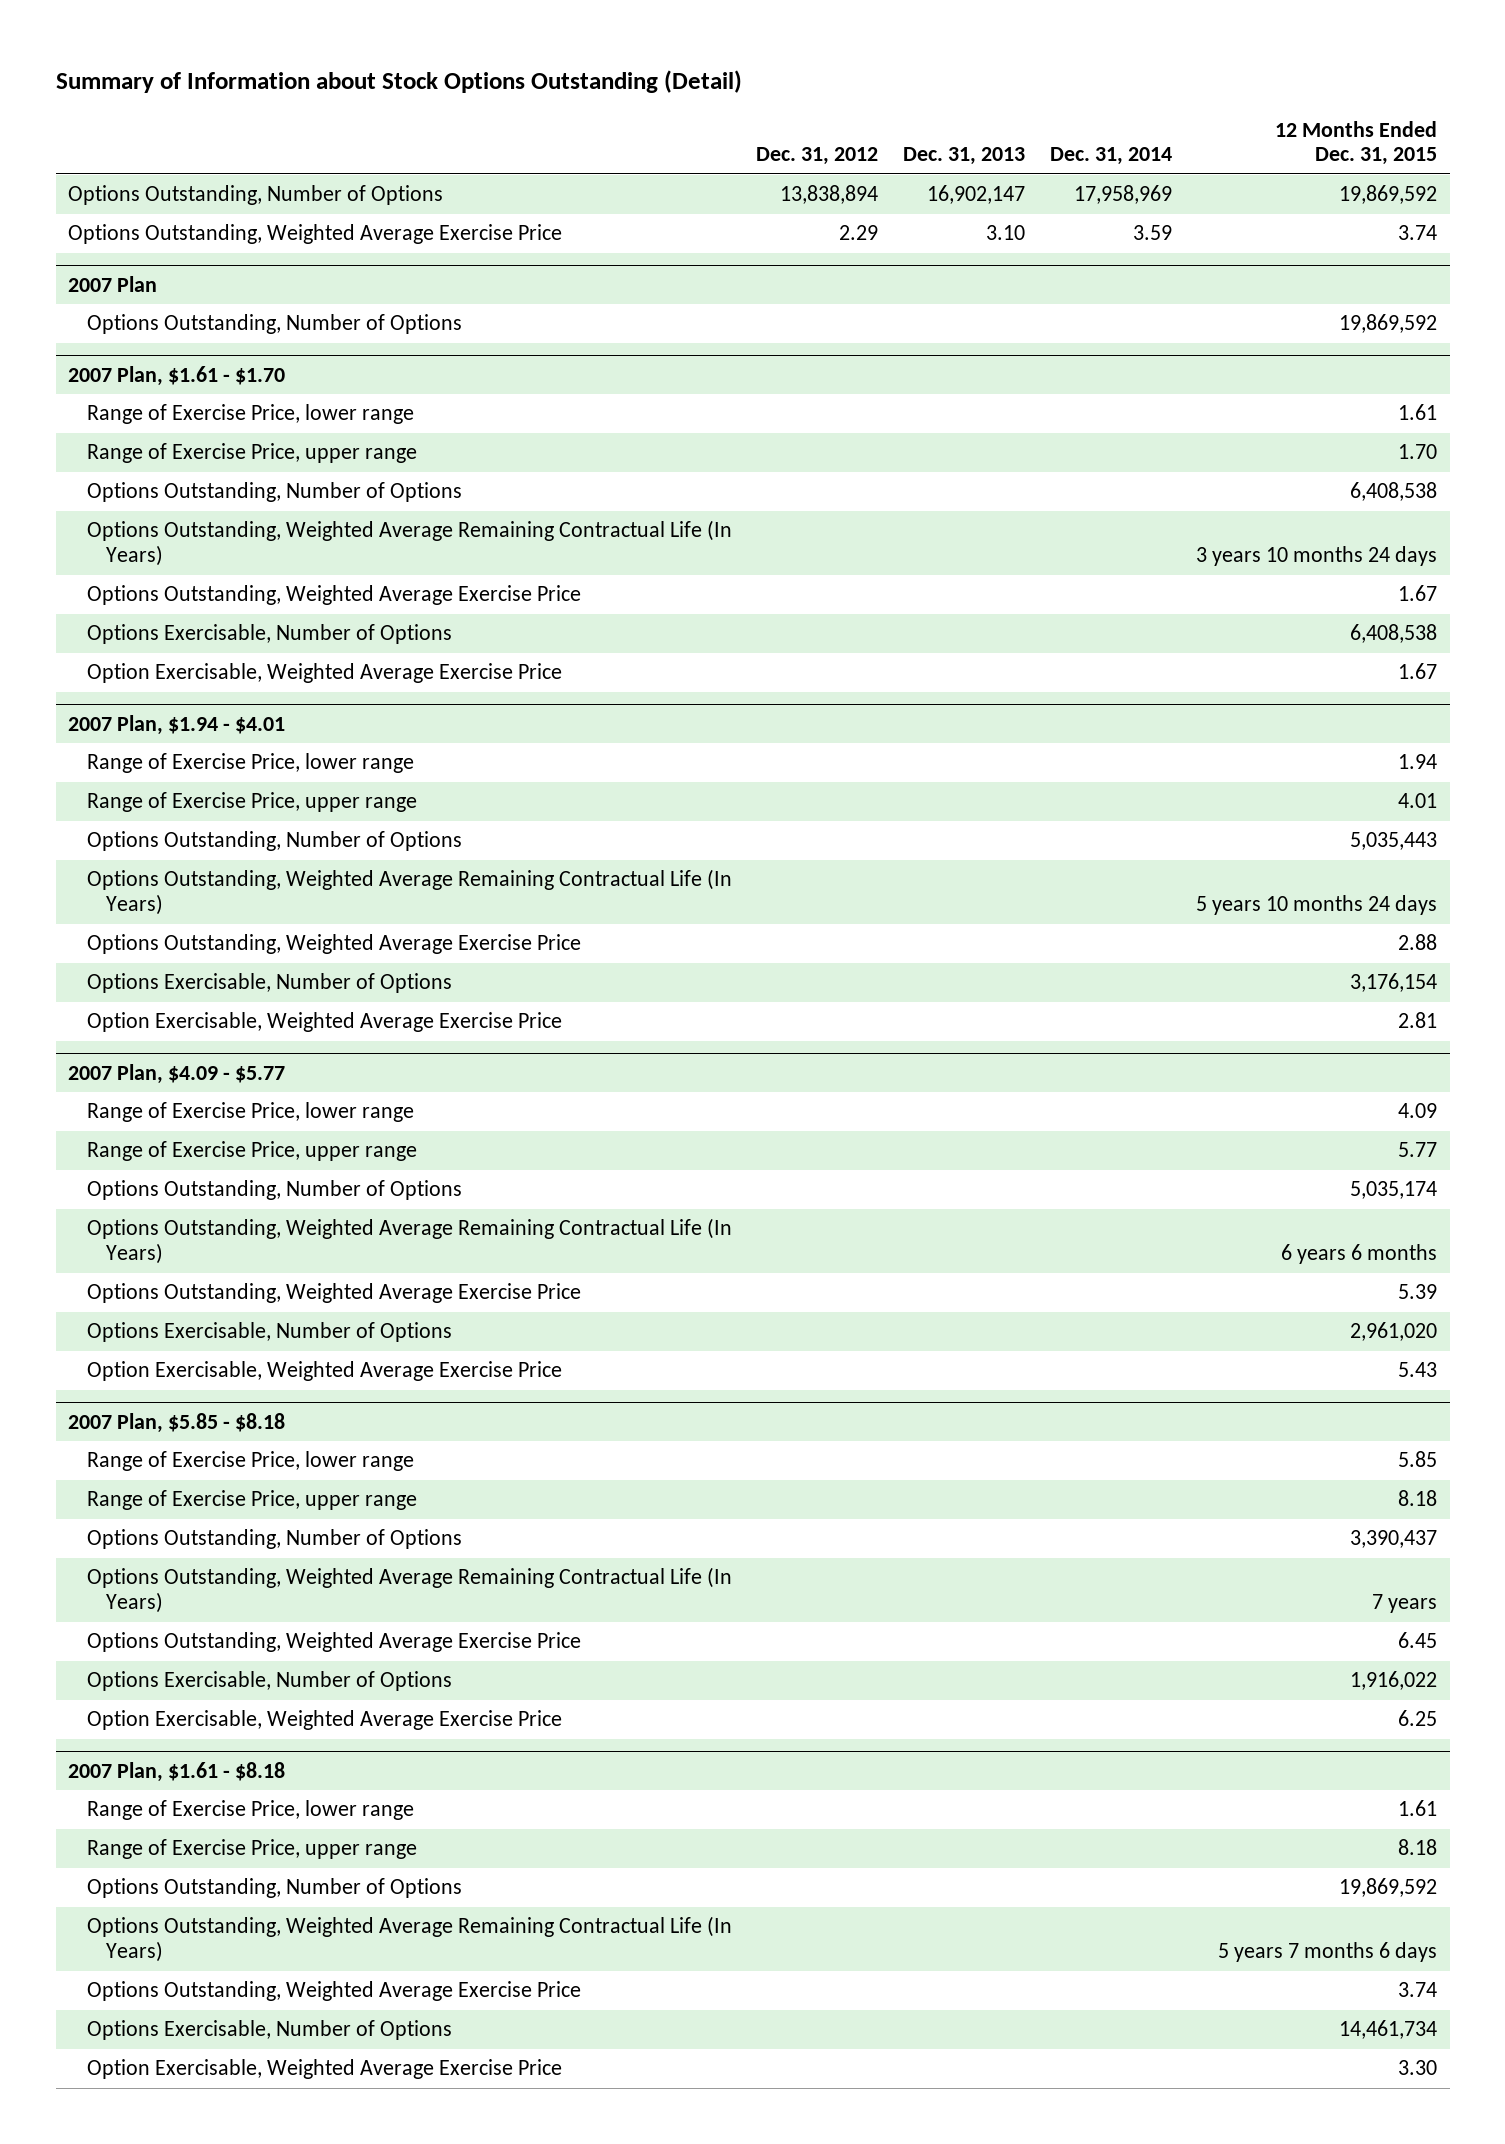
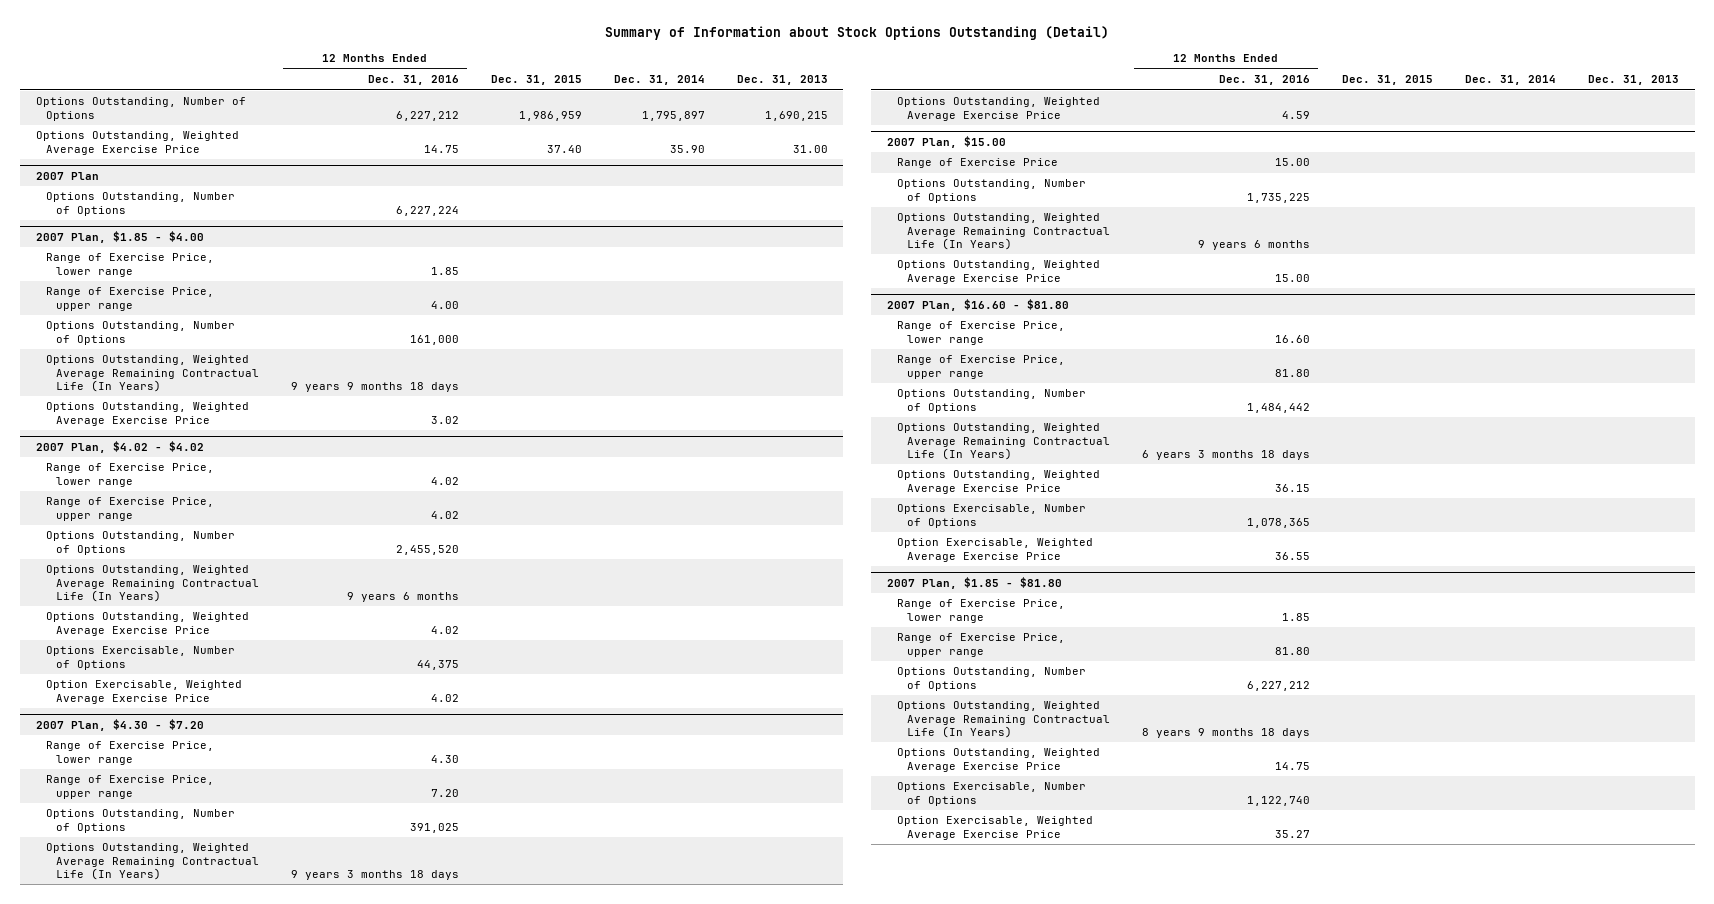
- | Dec. 31, 2012 | Dec. 31, 2013 | Dec. 31, 2014 | 12 Months Ended Dec. 31, 2015
+ | 12 Months Ended Dec. 31, 2016 | Dec. 31, 2015 | Dec. 31, 2014 | Dec. 31, 2013
- Options Outstanding, Number of Options | 13,838,894 | 16,902,147 | 17,958,969 | 19,869,592
- Options Outstanding, Weighted Average Exercise Price | 2.29 | 3.10 | 3.59 | 3.74
+ Options Outstanding, Number of Options | 6,227,212 | 1,986,959 | 1,795,897 | 1,690,215
+ Options Outstanding, Weighted Average Exercise Price | 14.75 | 37.40 | 35.90 | 31.00
- 2007 Plan, $1.61 - $1.70
- Range of Exercise Price, lower range | | | | 1.61
- Range of Exercise Price, upper range | | | | 1.70
- Options Outstanding, Number of Options | | | | 6,408,538
- Options Outstanding, Weighted Average Remaining Contractual Life (In Years) | | | | 3 years 10 months 24 days
- Options Outstanding, Weighted Average Exercise Price | | | | 1.67
- Options Exercisable, Number of Options | | | | 6,408,538
- Option Exercisable, Weighted Average Exercise Price | | | | 1.67
- 2007 Plan, $1.94 - $4.01
+ 2007 Plan, $1.85 - $4.00
- Options Exercisable, Number of Options | | | | 3,176,154
- Option Exercisable, Weighted Average Exercise Price | | | | 2.81
- 2007 Plan, $4.09 - $5.77
- Range of Exercise Price, lower range | | | | 4.09
- Range of Exercise Price, upper range | | | | 5.77
- Options Outstanding, Number of Options | | | | 5,035,174
- Options Outstanding, Weighted Average Remaining Contractual Life (In Years) | | | | 6 years 6 months
- Options Outstanding, Weighted Average Exercise Price | | | | 5.39
- Options Exercisable, Number of Options | | | | 2,961,020
- Option Exercisable, Weighted Average Exercise Price | | | | 5.43
- 2007 Plan, $5.85 - $8.18
- Range of Exercise Price, lower range | | | | 5.85
- Range of Exercise Price, upper range | | | | 8.18
- Options Outstanding, Number of Options | | | | 3,390,437
- Options Outstanding, Weighted Average Remaining Contractual Life (In Years) | | | | 7 years
- Options Outstanding, Weighted Average Exercise Price | | | | 6.45
- Options Exercisable, Number of Options | | | | 1,916,022
- Option Exercisable, Weighted Average Exercise Price | | | | 6.25
- 2007 Plan, $1.61 - $8.18
- Range of Exercise Price, lower range | | | | 1.61
- Range of Exercise Price, upper range | | | | 8.18
- Options Outstanding, Number of Options | | | | 19,869,592
- Options Outstanding, Weighted Average Remaining Contractual Life (In Years) | | | | 5 years 7 months 6 days
- Options Outstanding, Weighted Average Exercise Price | | | | 3.74
- Options Exercisable, Number of Options | | | | 14,461,734
- Option Exercisable, Weighted Average Exercise Price | | | | 3.30
+ 2007 Plan, $4.02 - $4.02
+ Range of Exercise Price, lower range | 4.02 | | |
+ Range of Exercise Price, upper range | 4.02 | | |
+ Options Outstanding, Number of Options | 2,455,520 | | |
+ Options Outstanding, Weighted Average Remaining Contractual Life (In Years) | 9 years 6 months | | |
+ Options Outstanding, Weighted Average Exercise Price | 4.02 | | |
+ Options Exercisable, Number of Options | 44,375 | | |
+ Option Exercisable, Weighted Average Exercise Price | 4.02 | | |
+ 2007 Plan, $4.30 - $7.20
+ Range of Exercise Price, lower range | 4.30 | | |
+ Range of Exercise Price, upper range | 7.20 | | |
+ Options Outstanding, Number of Options | 391,025 | | |
+ Options Outstanding, Weighted Average Remaining Contractual Life (In Years) | 9 years 3 months 18 days | | |
+ Options Outstanding, Weighted Average Exercise Price | 4.59 | | |
+ 2007 Plan, $15.00
+ Range of Exercise Price | 15.00 | | |
+ Options Outstanding, Number of Options | 1,735,225 | | |
+ Options Outstanding, Weighted Average Remaining Contractual Life (In Years) | 9 years 6 months | | |
+ Options Outstanding, Weighted Average Exercise Price | 15.00 | | |
+ 2007 Plan, $16.60 - $81.80
+ Range of Exercise Price, lower range | 16.60 | | |
+ Range of Exercise Price, upper range | 81.80 | | |
+ Options Outstanding, Number of Options | 1,484,442 | | |
+ Options Outstanding, Weighted Average Remaining Contractual Life (In Years) | 6 years 3 months 18 days | | |
+ Options Outstanding, Weighted Average Exercise Price | 36.15 | | |
+ Options Exercisable, Number of Options | 1,078,365 | | |
+ Option Exercisable, Weighted Average Exercise Price | 36.55 | | |
+ 2007 Plan, $1.85 - $81.80
+ Range of Exercise Price, lower range | 1.85 | | |
+ Range of Exercise Price, upper range | 81.80 | | |
+ Options Outstanding, Number of Options | 6,227,212 | | |
+ Options Outstanding, Weighted Average Remaining Contractual Life (In Years) | 8 years 9 months 18 days | | |
+ Options Outstanding, Weighted Average Exercise Price | 14.75 | | |
+ Options Exercisable, Number of Options | 1,122,740 | | |
+ Option Exercisable, Weighted Average Exercise Price | 35.27 | | |

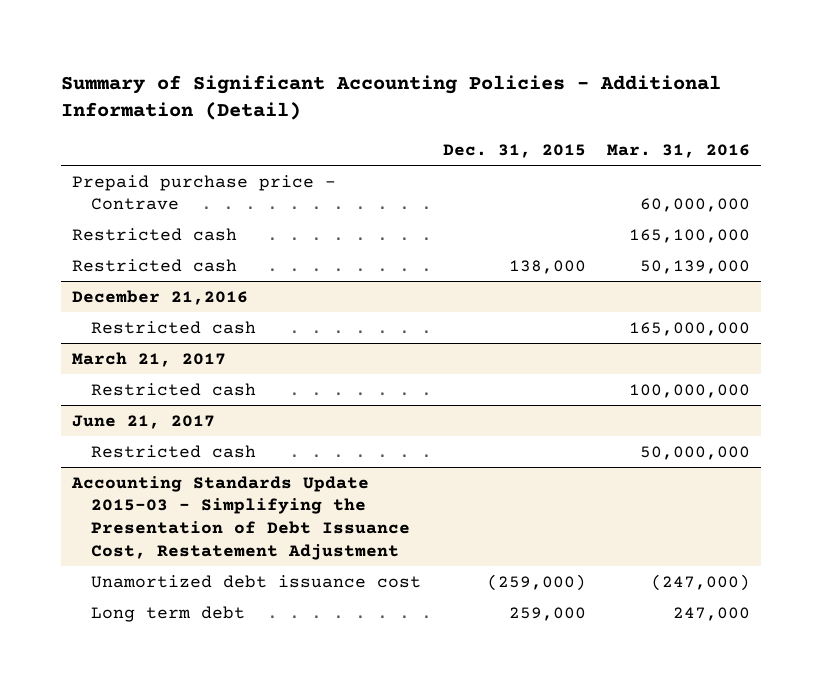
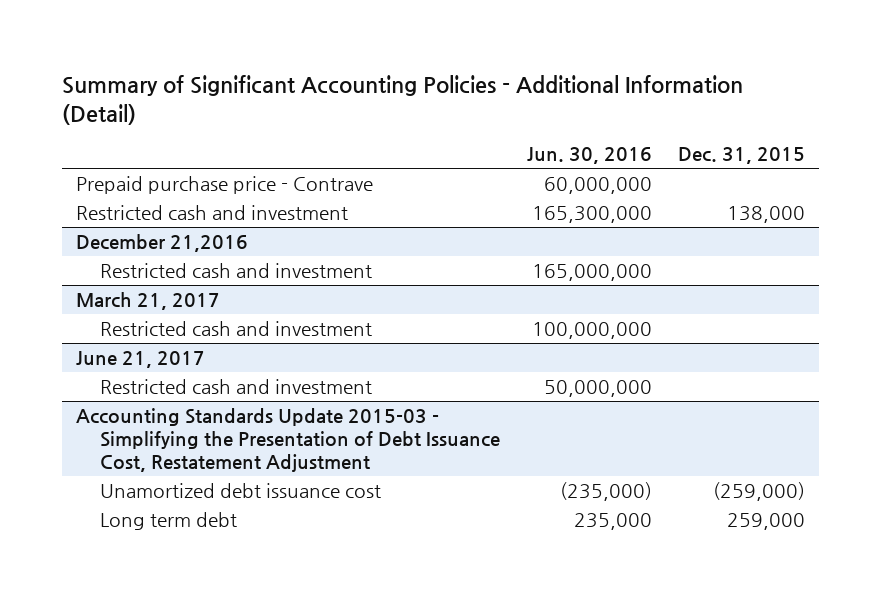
- | Dec. 31, 2015 | Mar. 31, 2016
+ | Jun. 30, 2016 | Dec. 31, 2015
- Restricted cash | | 165,100,000
- Restricted cash | 138,000 | 50,139,000
+ Restricted cash and investment | 165,300,000 | 138,000
@ December 21,2016
- Restricted cash | | 165,000,000
+ Restricted cash and investment | 165,000,000 |
@ March 21, 2017
- Restricted cash | | 100,000,000
+ Restricted cash and investment | 100,000,000 |
@ June 21, 2017
- Restricted cash | | 50,000,000
+ Restricted cash and investment | 50,000,000 |

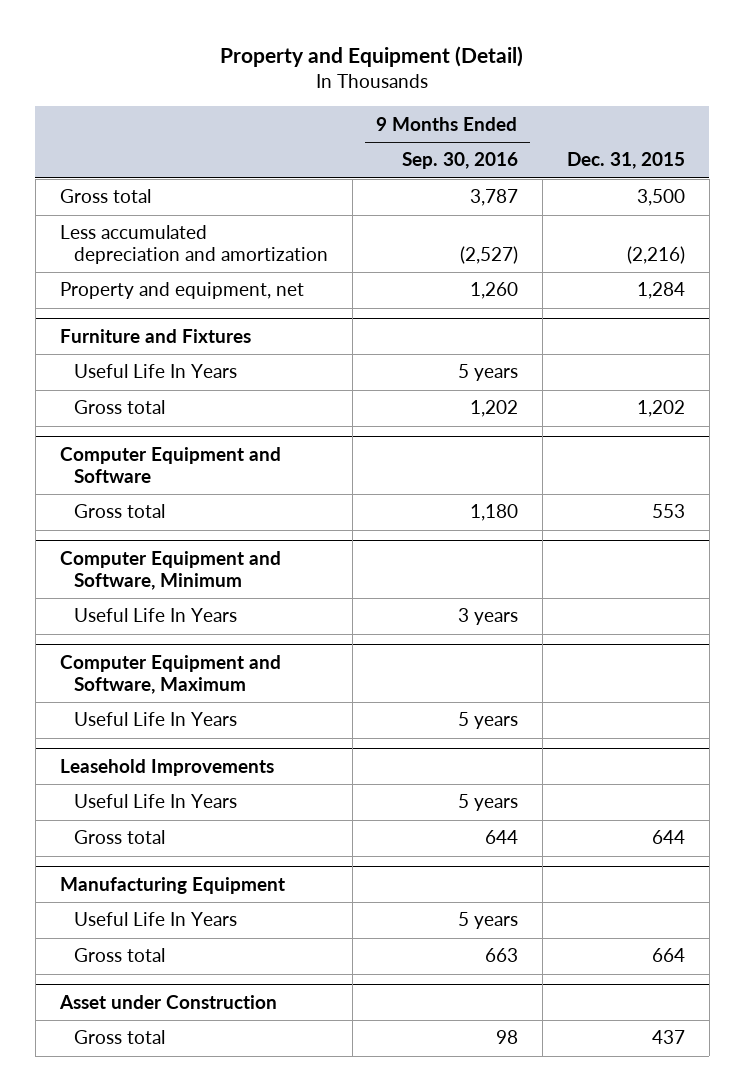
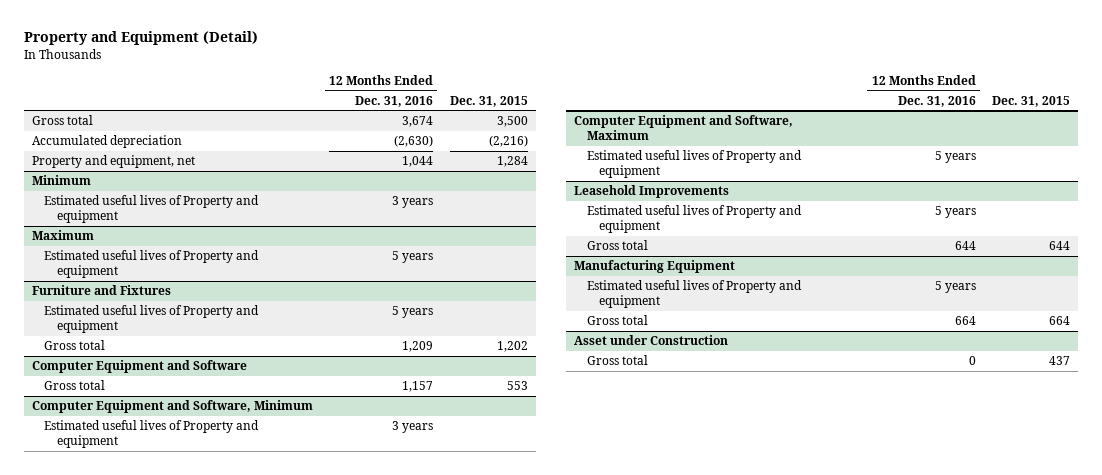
- | 9 Months Ended Sep. 30, 2016 | Dec. 31, 2015
+ | 12 Months Ended Dec. 31, 2016 | Dec. 31, 2015
- Less accumulated depreciation and amortization | (2,527) | (2,216)
+ Accumulated depreciation | (2,630) | (2,216)
+ Minimum
+ Estimated useful lives of Property and equipment | 3 years |
+ Maximum
+ Estimated useful lives of Property and equipment | 5 years |
@ Furniture and Fixtures
- Useful Life In Years | 5 years |
+ Estimated useful lives of Property and equipment | 5 years |
@ Computer Equipment and Software, Minimum
- Useful Life In Years | 3 years |
+ Estimated useful lives of Property and equipment | 3 years |
@ Computer Equipment and Software, Maximum
- Useful Life In Years | 5 years |
+ Estimated useful lives of Property and equipment | 5 years |
@ Leasehold Improvements
- Useful Life In Years | 5 years |
+ Estimated useful lives of Property and equipment | 5 years |
@ Manufacturing Equipment
- Useful Life In Years | 5 years |
+ Estimated useful lives of Property and equipment | 5 years |

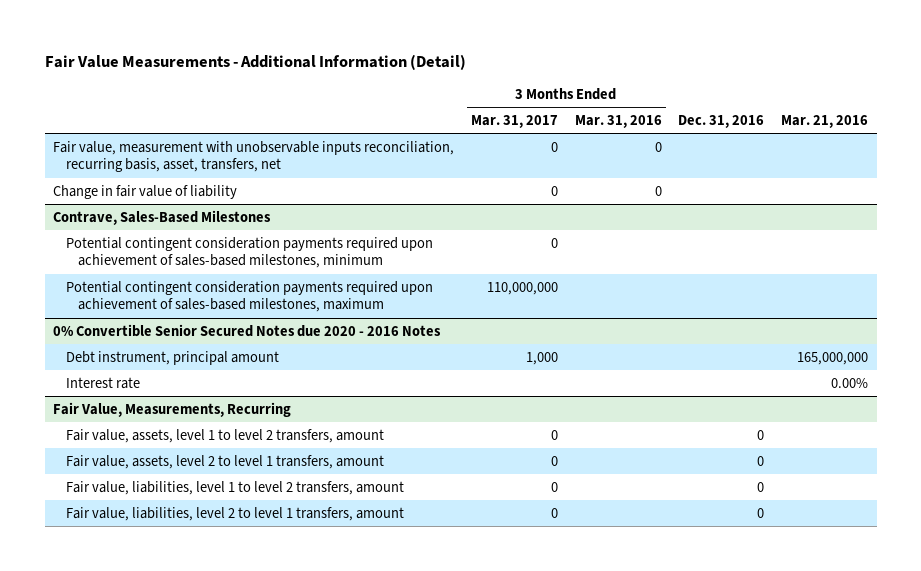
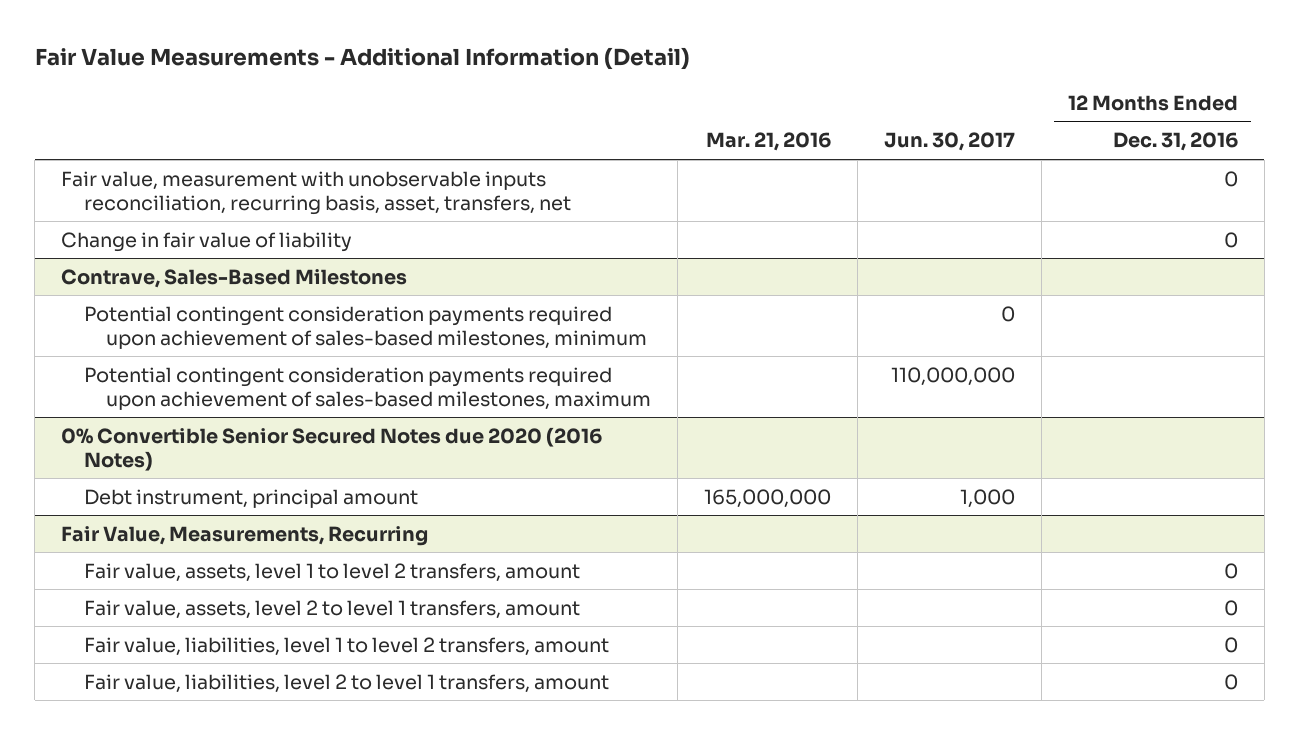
- | 3 Months Ended Mar. 31, 2017 | 3 Months Ended Mar. 31, 2016 | Dec. 31, 2016 | Mar. 21, 2016
+ | Mar. 21, 2016 | Jun. 30, 2017 | 12 Months Ended Dec. 31, 2016
- 0% Convertible Senior Secured Notes due 2020 - 2016 Notes
+ 0% Convertible Senior Secured Notes due 2020 (2016 Notes)
- Interest rate | | | | 0.00%

